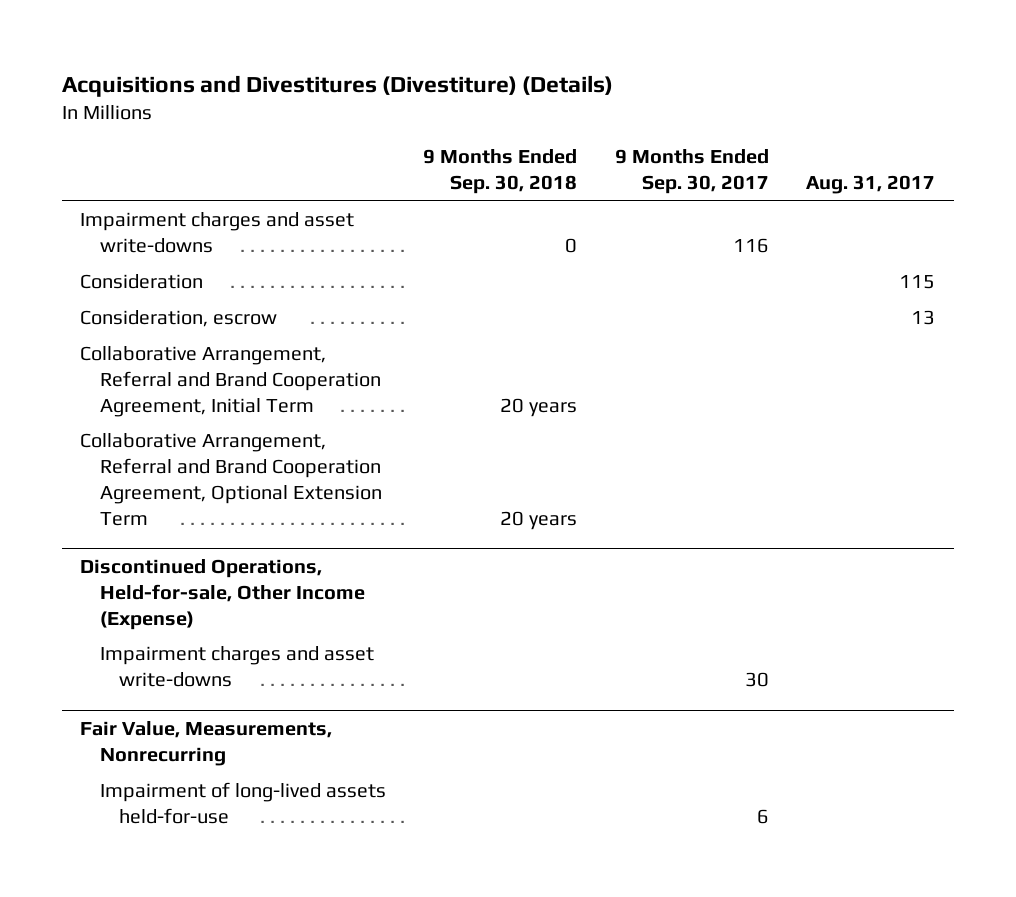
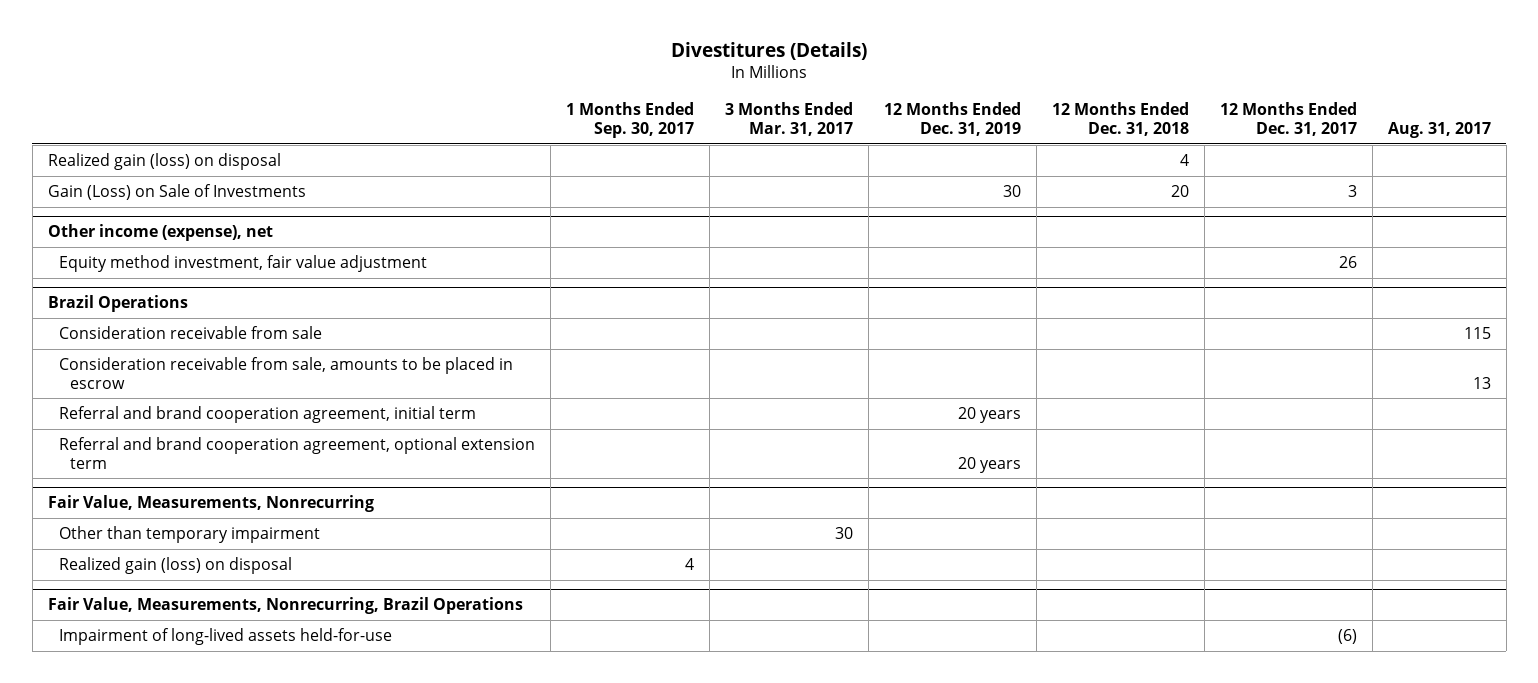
- Acquisitions and Divestitures (Divestiture) (Details)
+ Divestitures (Details)
- | 9 Months Ended Sep. 30, 2018 | 9 Months Ended Sep. 30, 2017 | Aug. 31, 2017
+ | 1 Months Ended Sep. 30, 2017 | 3 Months Ended Mar. 31, 2017 | 12 Months Ended Dec. 31, 2019 | 12 Months Ended Dec. 31, 2018 | 12 Months Ended Dec. 31, 2017 | Aug. 31, 2017
- Impairment charges and asset write-downs | 0 | 116 |
- Consideration | | | 115
- Consideration, escrow | | | 13
- Collaborative Arrangement, Referral and Brand Cooperation Agreement, Initial Term | 20 years | |
- Collaborative Arrangement, Referral and Brand Cooperation Agreement, Optional Extension Term | 20 years | |
- Discontinued Operations, Held-for-sale, Other Income (Expense)
- Impairment charges and asset write-downs | | 30 |
+ Realized gain (loss) on disposal | | | | 4 | |
+ Gain (Loss) on Sale of Investments | | | 30 | 20 | 3 |
+ Other income (expense), net
+ Equity method investment, fair value adjustment | | | | | 26 |
+ Brazil Operations
+ Consideration receivable from sale | | | | | | 115
+ Consideration receivable from sale, amounts to be placed in escrow | | | | | | 13
+ Referral and brand cooperation agreement, initial term | | | 20 years | | |
+ Referral and brand cooperation agreement, optional extension term | | | 20 years | | |
@ Fair Value, Measurements, Nonrecurring
- Impairment of long-lived assets held-for-use | | 6 |
+ Other than temporary impairment | | 30 | | | |
+ Realized gain (loss) on disposal | 4 | | | | |
+ Fair Value, Measurements, Nonrecurring, Brazil Operations
+ Impairment of long-lived assets held-for-use | | | | | (6) |

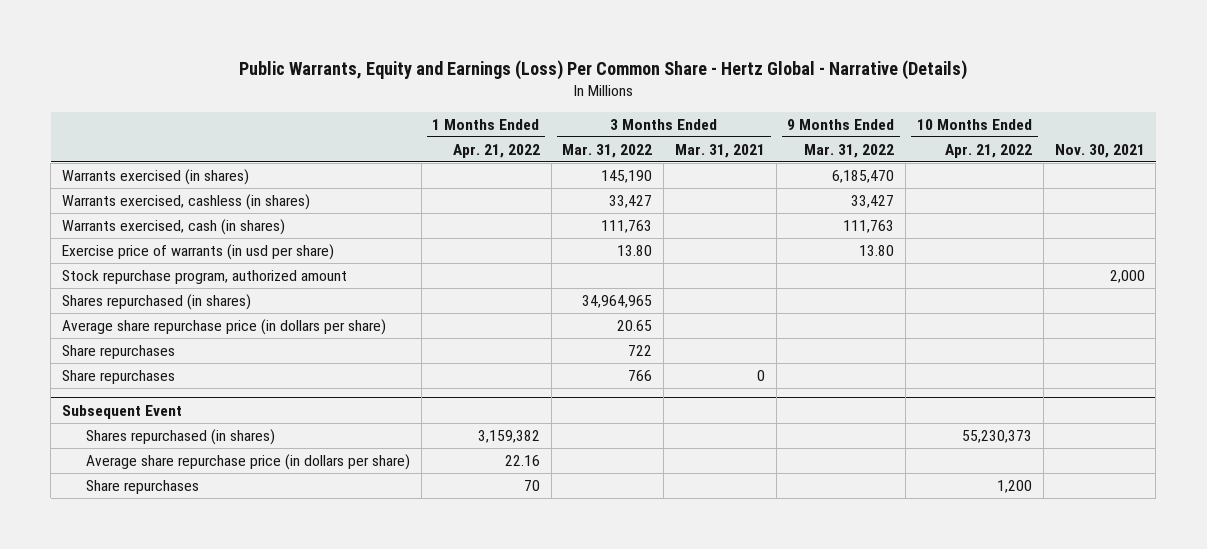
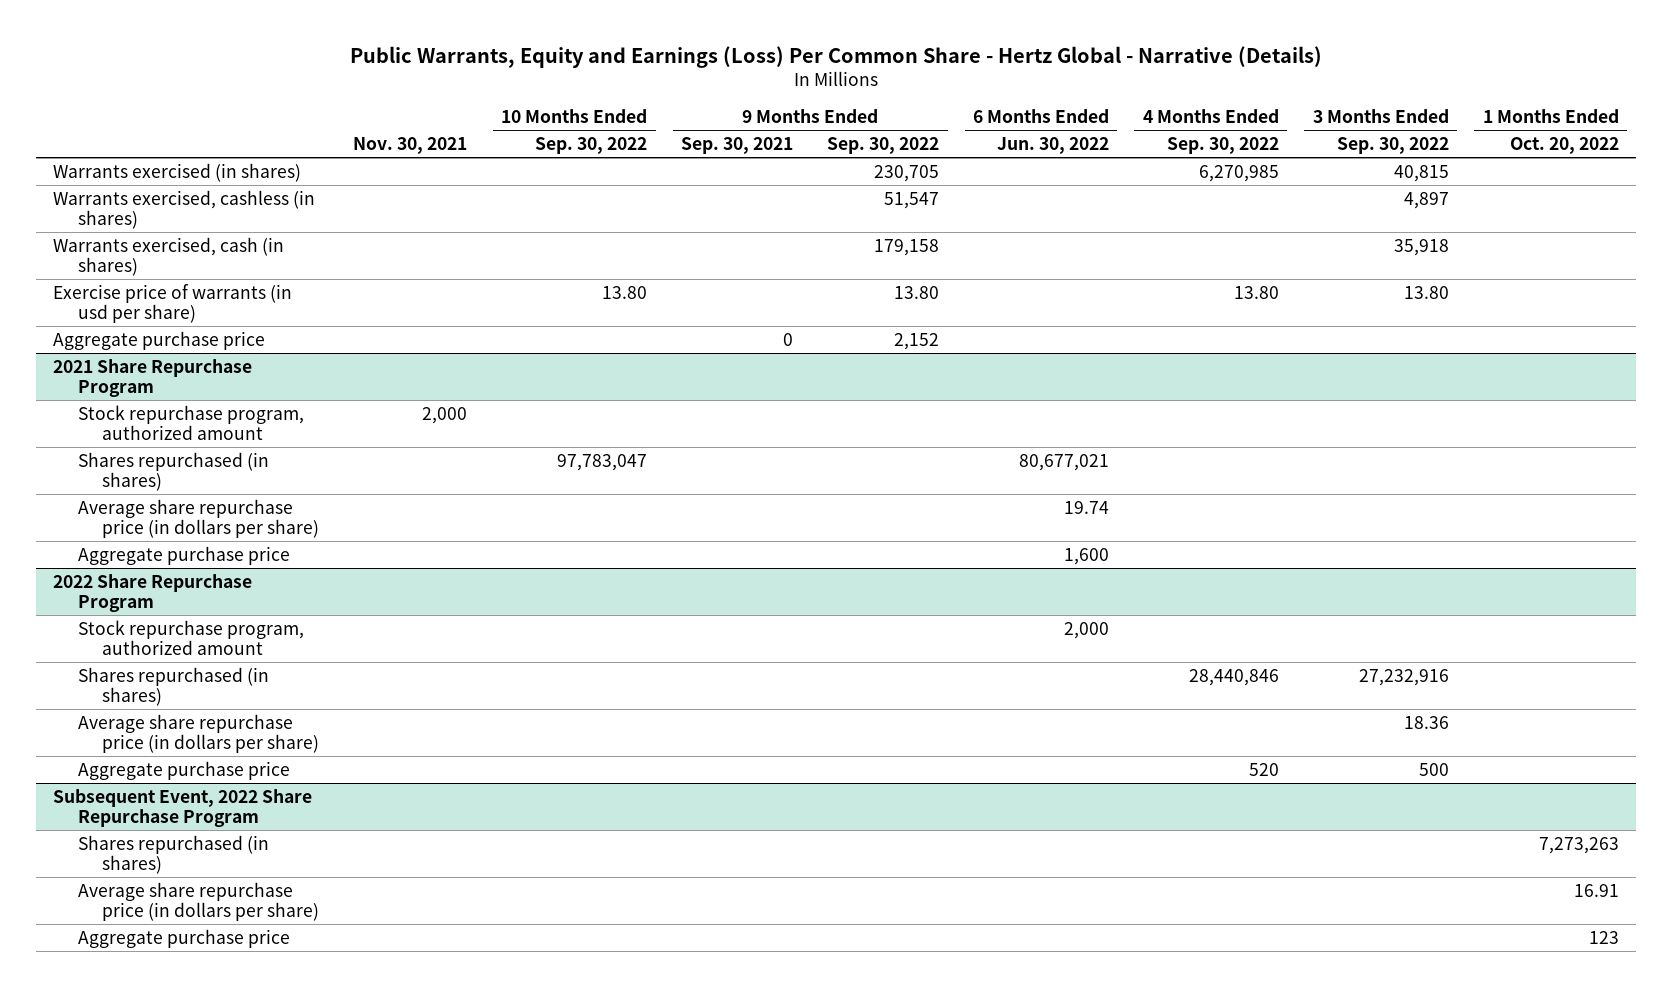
- | 1 Months Ended Apr. 21, 2022 | 3 Months Ended Mar. 31, 2022 | 3 Months Ended Mar. 31, 2021 | 9 Months Ended Mar. 31, 2022 | 10 Months Ended Apr. 21, 2022 | Nov. 30, 2021
+ | Nov. 30, 2021 | 10 Months Ended Sep. 30, 2022 | 9 Months Ended Sep. 30, 2021 | 9 Months Ended Sep. 30, 2022 | 6 Months Ended Jun. 30, 2022 | 4 Months Ended Sep. 30, 2022 | 3 Months Ended Sep. 30, 2022 | 1 Months Ended Oct. 20, 2022
- Stock repurchase program, authorized amount | | | | | | 2,000
- Shares repurchased (in shares) | | 34,964,965 | | | |
- Average share repurchase price (in dollars per share) | | 20.65 | | | |
- Share repurchases | | 722 | | | |
- Share repurchases | | 766 | 0 | | |
- Subsequent Event
+ Aggregate purchase price | | | 0 | 2,152 | | | |
+ 2021 Share Repurchase Program
+ Stock repurchase program, authorized amount | 2,000 | | | | | | |
+ Shares repurchased (in shares) | | 97,783,047 | | | 80,677,021 | | |
+ Average share repurchase price (in dollars per share) | | | | | 19.74 | | |
+ Aggregate purchase price | | | | | 1,600 | | |
+ 2022 Share Repurchase Program
+ Stock repurchase program, authorized amount | | | | | 2,000 | | |
+ Shares repurchased (in shares) | | | | | | 28,440,846 | 27,232,916 |
+ Average share repurchase price (in dollars per share) | | | | | | | 18.36 |
+ Aggregate purchase price | | | | | | 520 | 500 |
+ Subsequent Event, 2022 Share Repurchase Program
- Share repurchases | 70 | | | | 1,200 |
+ Aggregate purchase price | | | | | | | | 123

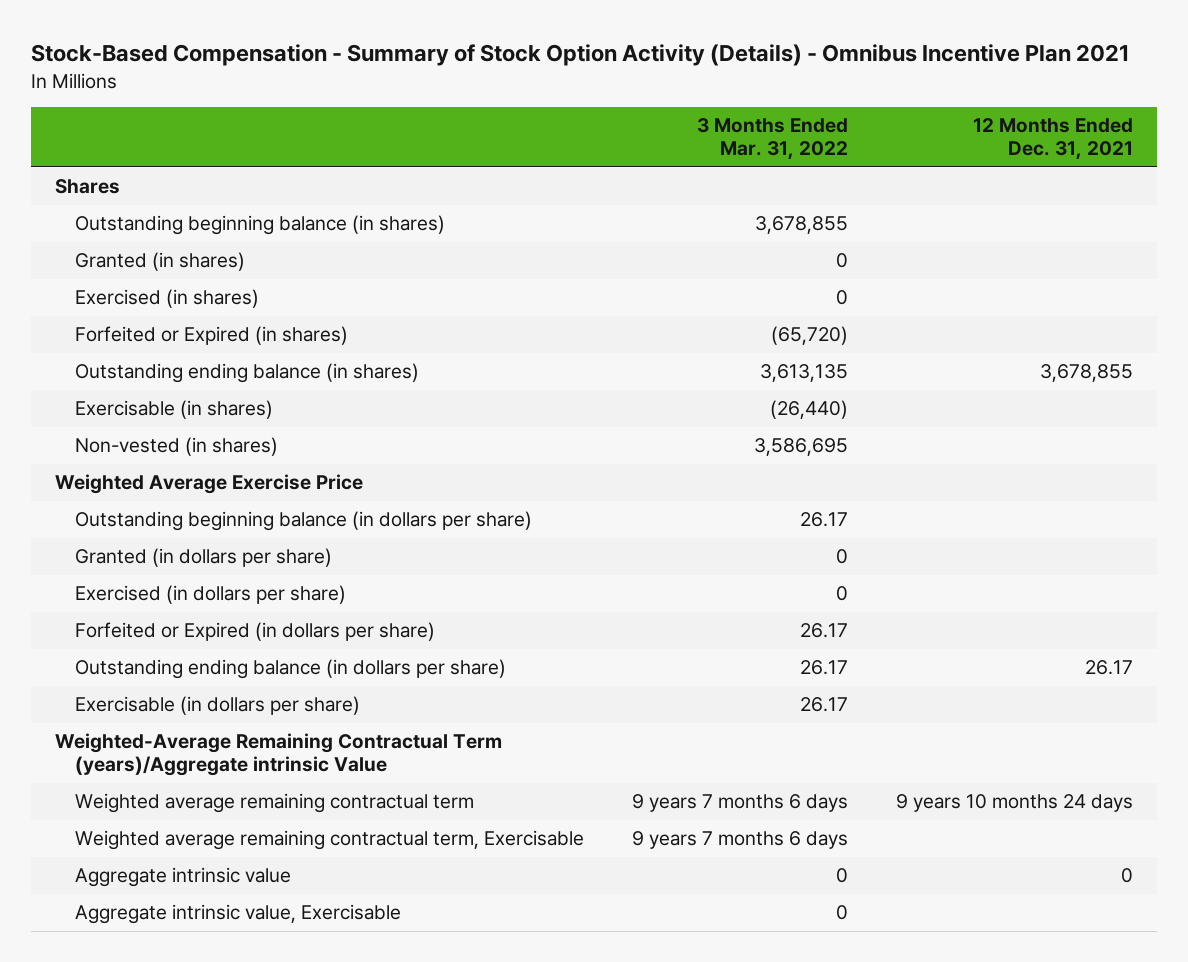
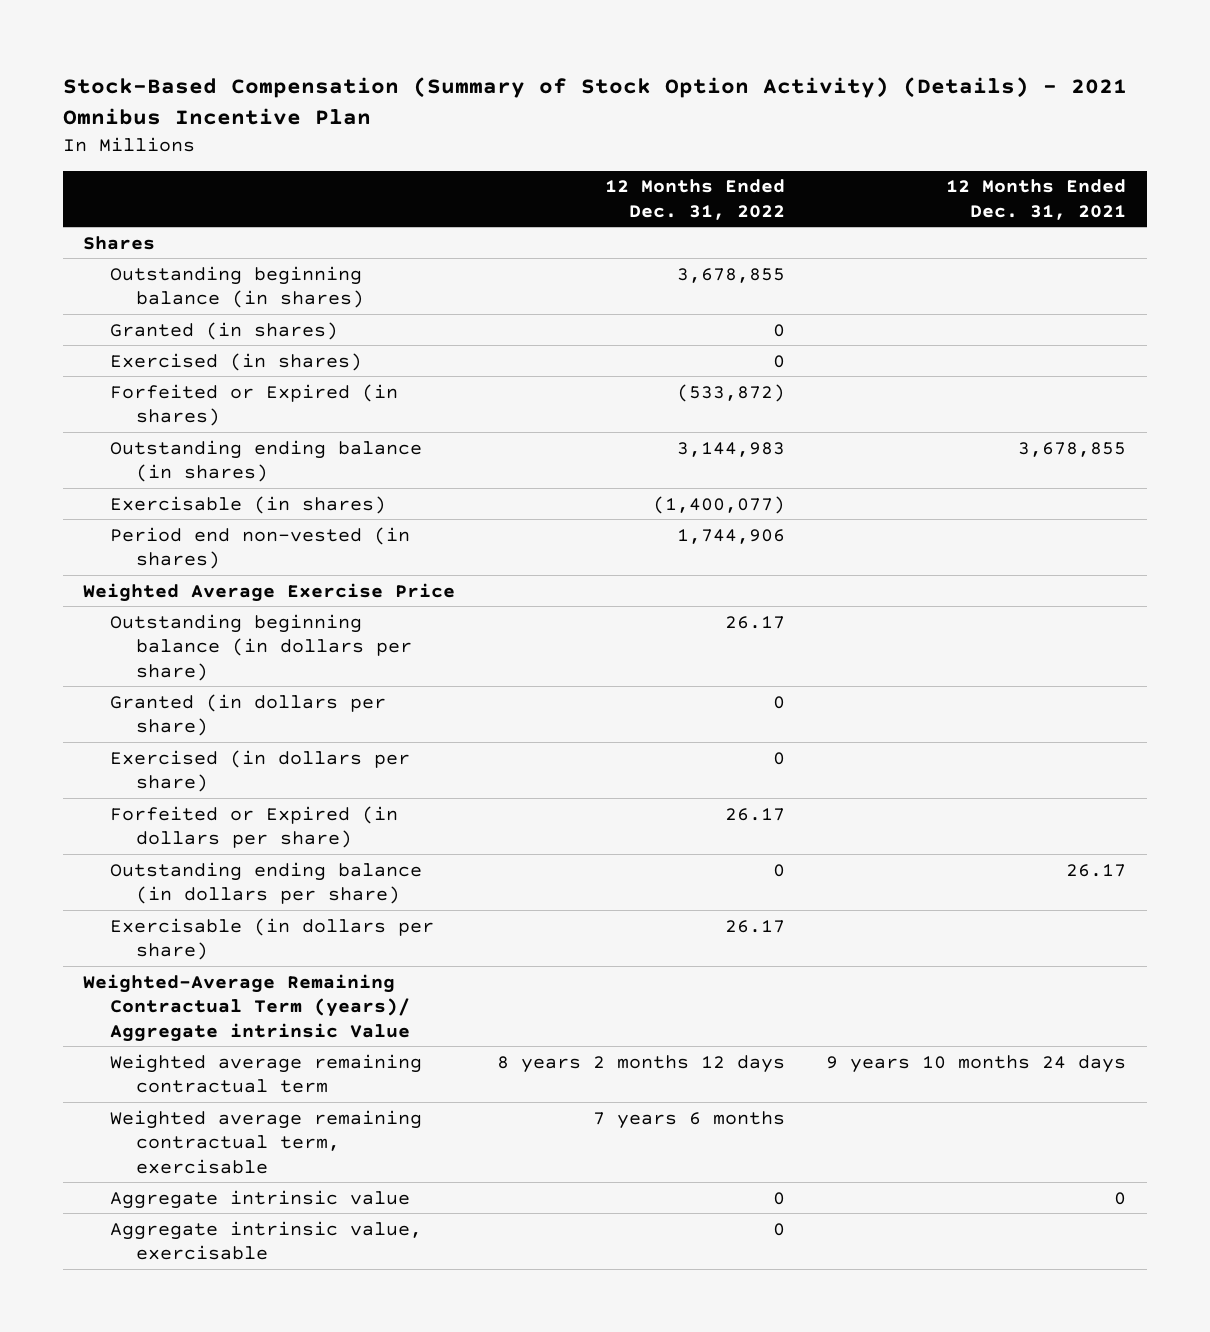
- Stock-Based Compensation - Summary of Stock Option Activity (Details) - Omnibus Incentive Plan 2021
+ Stock-Based Compensation (Summary of Stock Option Activity) (Details) - 2021 Omnibus Incentive Plan
- | 3 Months Ended Mar. 31, 2022 | 12 Months Ended Dec. 31, 2021
+ | 12 Months Ended Dec. 31, 2022 | 12 Months Ended Dec. 31, 2021
- Non-vested (in shares) | 3,586,695 |
+ Period end non-vested (in shares) | 1,744,906 |
- Weighted-Average Remaining Contractual Term (years)/Aggregate intrinsic Value
+ Weighted-Average Remaining Contractual Term (years)/ Aggregate intrinsic Value
- Weighted average remaining contractual term, Exercisable | 9 years 7 months 6 days |
+ Weighted average remaining contractual term, exercisable | 7 years 6 months |
- Aggregate intrinsic value, Exercisable | 0 |
+ Aggregate intrinsic value, exercisable | 0 |

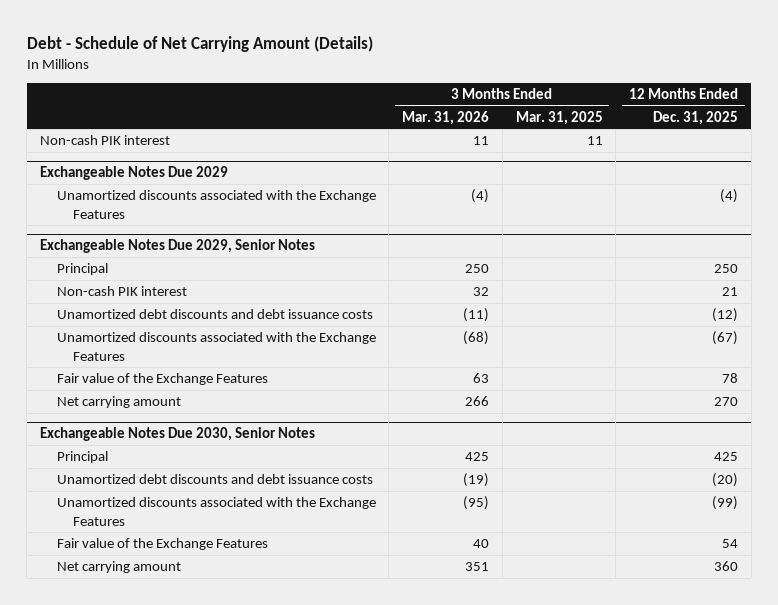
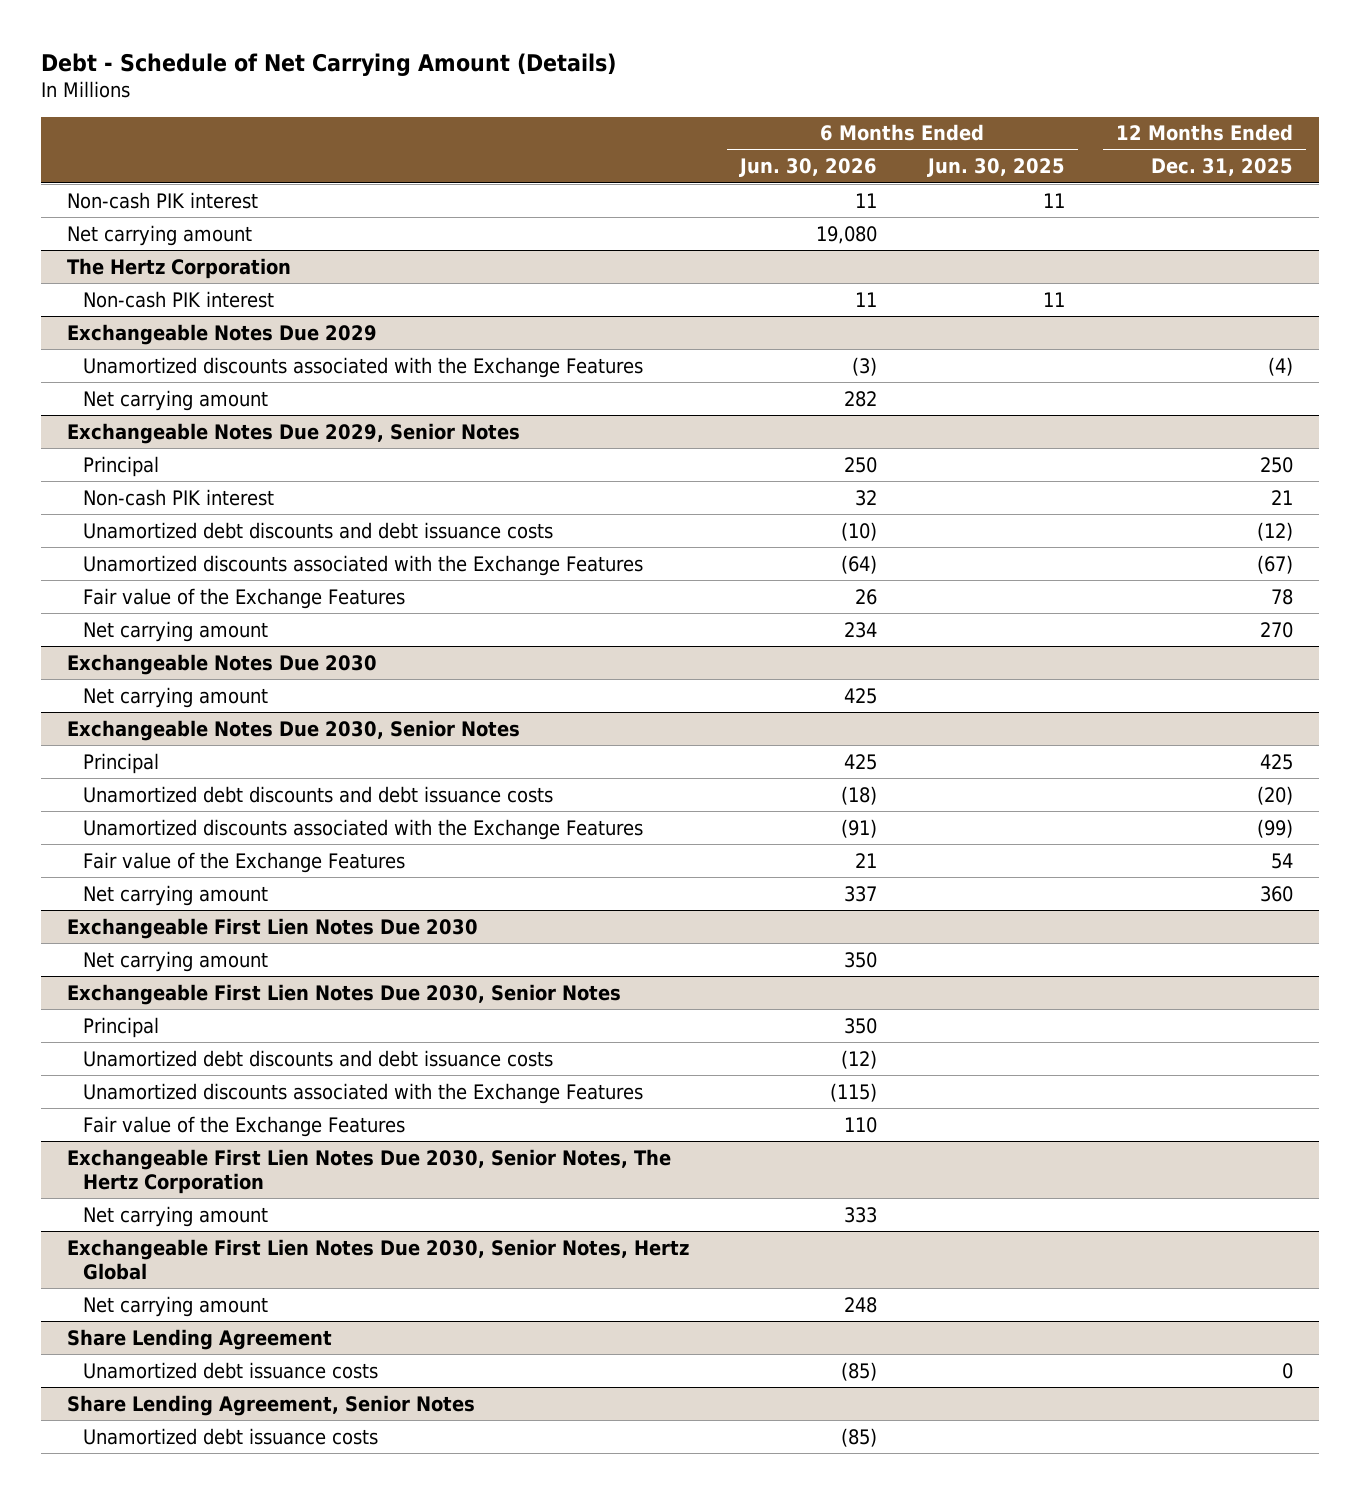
- | 3 Months Ended Mar. 31, 2026 | 3 Months Ended Mar. 31, 2025 | 12 Months Ended Dec. 31, 2025
+ | 6 Months Ended Jun. 30, 2026 | 6 Months Ended Jun. 30, 2025 | 12 Months Ended Dec. 31, 2025
+ Net carrying amount | 19,080 | |
+ The Hertz Corporation
+ Non-cash PIK interest | 11 | 11 |
@ Exchangeable Notes Due 2029
+ Net carrying amount | 282 | |
+ Exchangeable Notes Due 2030
+ Net carrying amount | 425 | |
+ Exchangeable First Lien Notes Due 2030
+ Net carrying amount | 350 | |
+ Exchangeable First Lien Notes Due 2030, Senior Notes
+ Principal | 350 | |
+ Unamortized debt discounts and debt issuance costs | (12) | |
+ Unamortized discounts associated with the Exchange Features | (115) | |
+ Fair value of the Exchange Features | 110 | |
+ Exchangeable First Lien Notes Due 2030, Senior Notes, The Hertz Corporation
+ Net carrying amount | 333 | |
+ Exchangeable First Lien Notes Due 2030, Senior Notes, Hertz Global
+ Net carrying amount | 248 | |
+ Share Lending Agreement
+ Unamortized debt issuance costs | (85) | | 0
+ Share Lending Agreement, Senior Notes
+ Unamortized debt issuance costs | (85) | |

